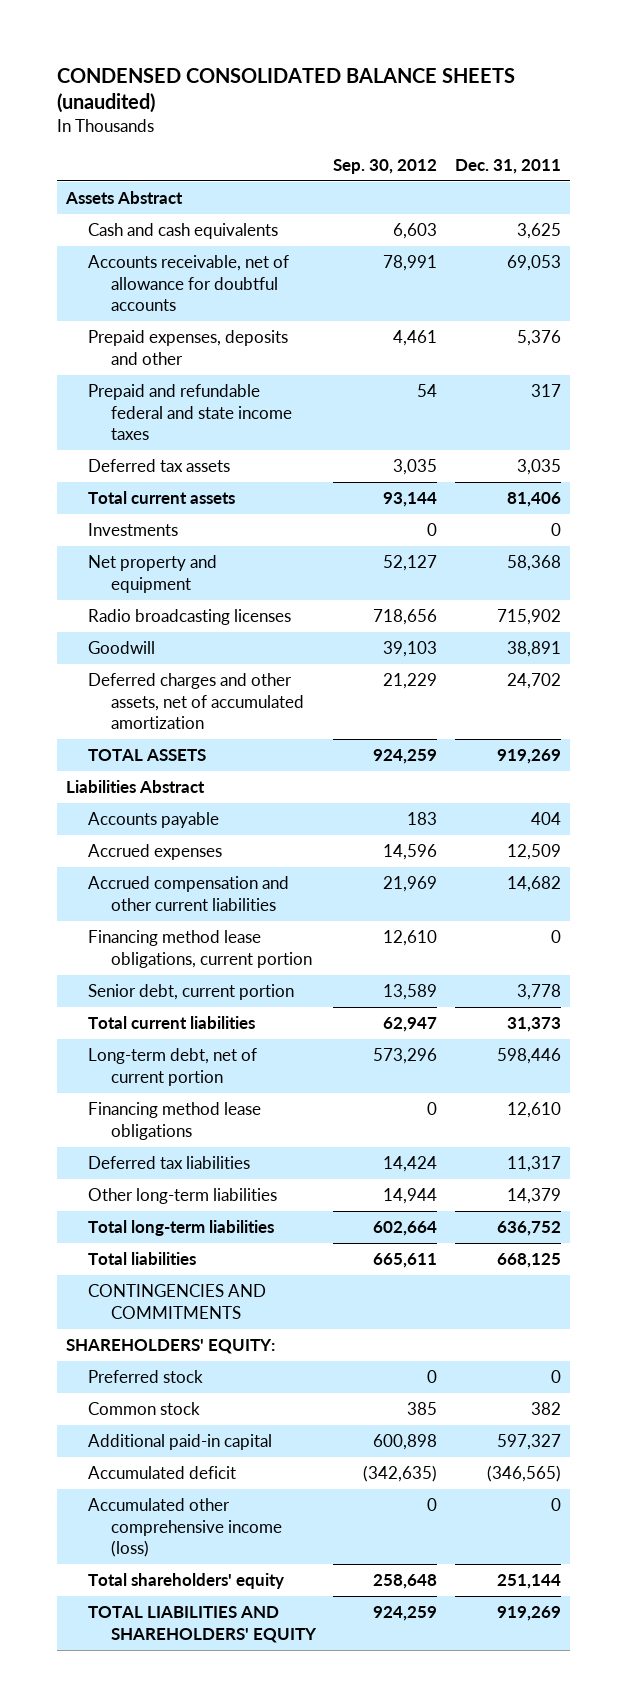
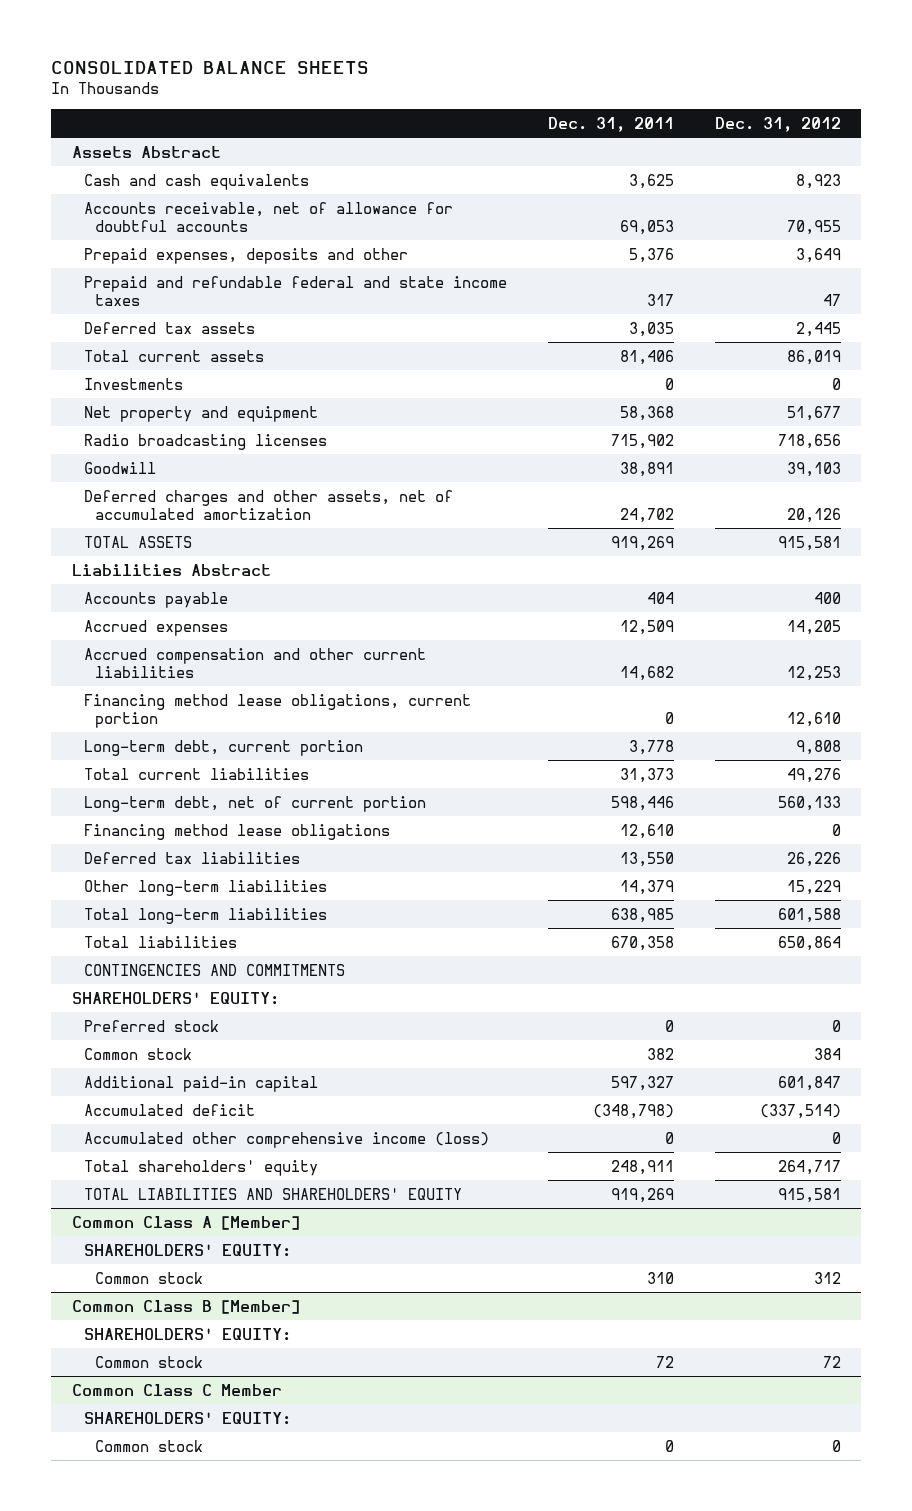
- CONDENSED CONSOLIDATED BALANCE SHEETS (unaudited)
+ CONSOLIDATED BALANCE SHEETS
- | Sep. 30, 2012 | Dec. 31, 2011
+ | Dec. 31, 2011 | Dec. 31, 2012
- Senior debt, current portion | 13,589 | 3,778
+ Long-term debt, current portion | 3,778 | 9,808
- Deferred tax liabilities | 14,424 | 11,317
+ Deferred tax liabilities | 13,550 | 26,226
- Total long-term liabilities | 602,664 | 636,752
- Total liabilities | 665,611 | 668,125
+ Total long-term liabilities | 638,985 | 601,588
+ Total liabilities | 670,358 | 650,864
- Accumulated deficit | (342,635) | (346,565)
+ Accumulated deficit | (348,798) | (337,514)
- Total shareholders' equity | 258,648 | 251,144
+ Total shareholders' equity | 248,911 | 264,717
+ Common Class A [Member]
+ SHAREHOLDERS' EQUITY:
+ Common stock | 310 | 312
+ Common Class B [Member]
+ SHAREHOLDERS' EQUITY:
+ Common stock | 72 | 72
+ Common Class C Member
+ SHAREHOLDERS' EQUITY:
+ Common stock | 0 | 0

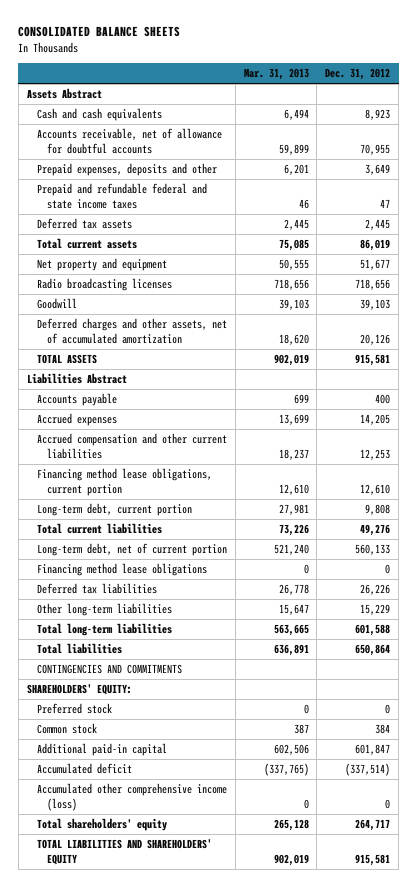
- | Dec. 31, 2011 | Dec. 31, 2012
+ | Mar. 31, 2013 | Dec. 31, 2012
- Investments | 0 | 0
- Common Class A [Member]
- SHAREHOLDERS' EQUITY:
- Common stock | 310 | 312
- Common Class B [Member]
- SHAREHOLDERS' EQUITY:
- Common stock | 72 | 72
- Common Class C Member
- SHAREHOLDERS' EQUITY:
- Common stock | 0 | 0

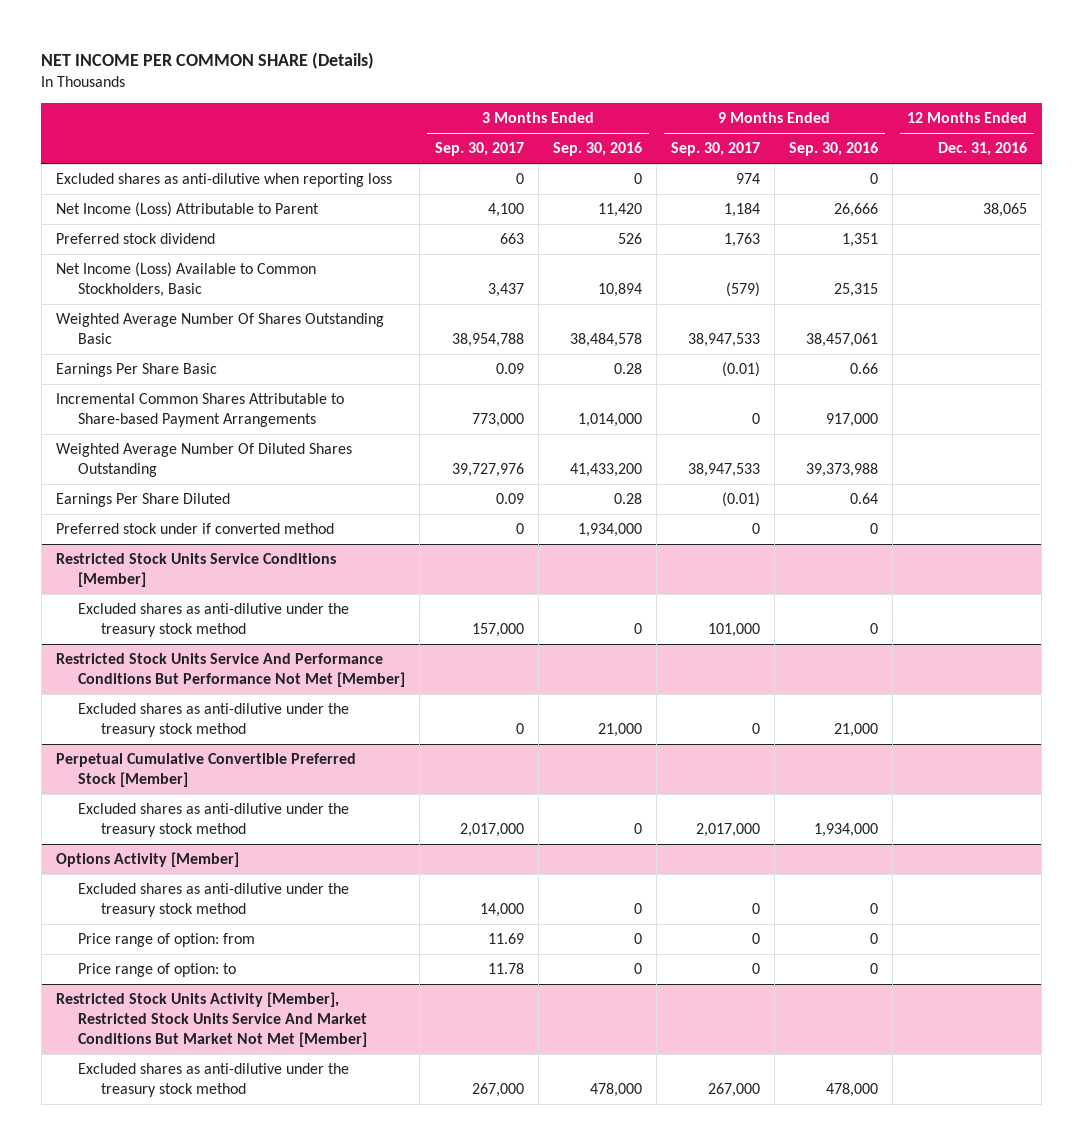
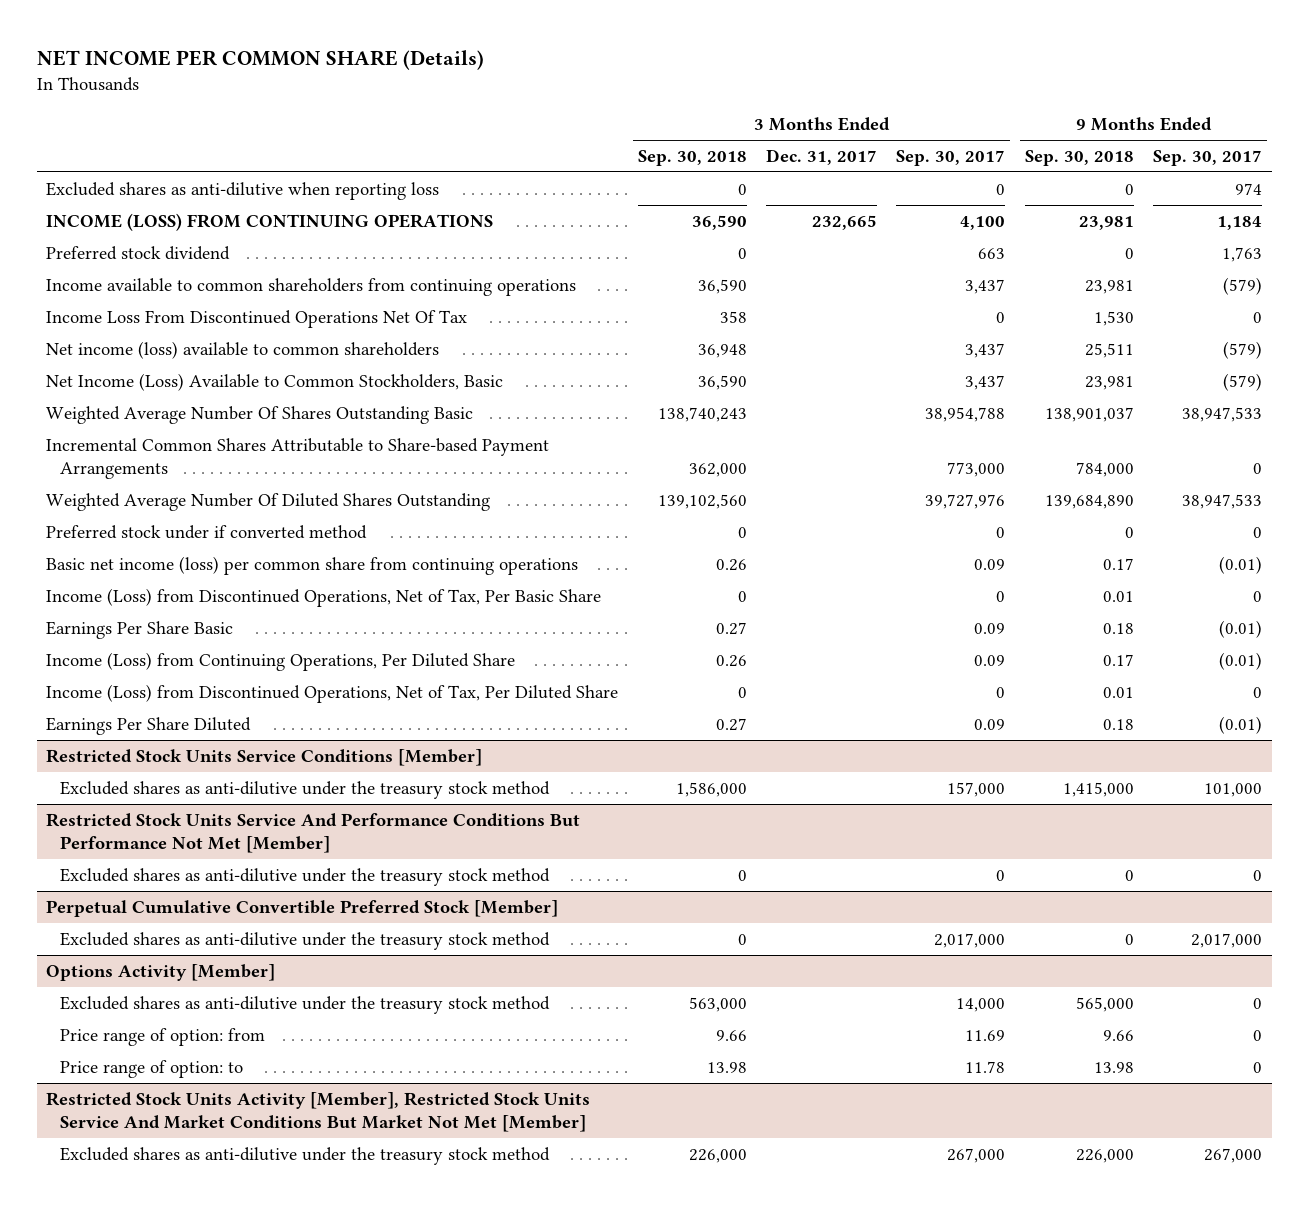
- | 3 Months Ended Sep. 30, 2017 | 3 Months Ended Sep. 30, 2016 | 9 Months Ended Sep. 30, 2017 | 9 Months Ended Sep. 30, 2016 | 12 Months Ended Dec. 31, 2016
+ | 3 Months Ended Sep. 30, 2018 | 3 Months Ended Dec. 31, 2017 | 3 Months Ended Sep. 30, 2017 | 9 Months Ended Sep. 30, 2018 | 9 Months Ended Sep. 30, 2017
- Net Income (Loss) Attributable to Parent | 4,100 | 11,420 | 1,184 | 26,666 | 38,065
+ INCOME (LOSS) FROM CONTINUING OPERATIONS | 36,590 | 232,665 | 4,100 | 23,981 | 1,184
+ Income available to common shareholders from continuing operations | 36,590 | | 3,437 | 23,981 | (579)
+ Income Loss From Discontinued Operations Net Of Tax | 358 | | 0 | 1,530 | 0
+ Net income (loss) available to common shareholders | 36,948 | | 3,437 | 25,511 | (579)
+ Basic net income (loss) per common share from continuing operations | 0.26 | | 0.09 | 0.17 | (0.01)
+ Income (Loss) from Discontinued Operations, Net of Tax, Per Basic Share | 0 | | 0 | 0.01 | 0
moved down: Earnings Per Share Basic | 0.27 | | 0.09 | 0.18 | (0.01)
+ Income (Loss) from Continuing Operations, Per Diluted Share | 0.26 | | 0.09 | 0.17 | (0.01)
+ Income (Loss) from Discontinued Operations, Net of Tax, Per Diluted Share | 0 | | 0 | 0.01 | 0
moved down: Earnings Per Share Diluted | 0.27 | | 0.09 | 0.18 | (0.01)

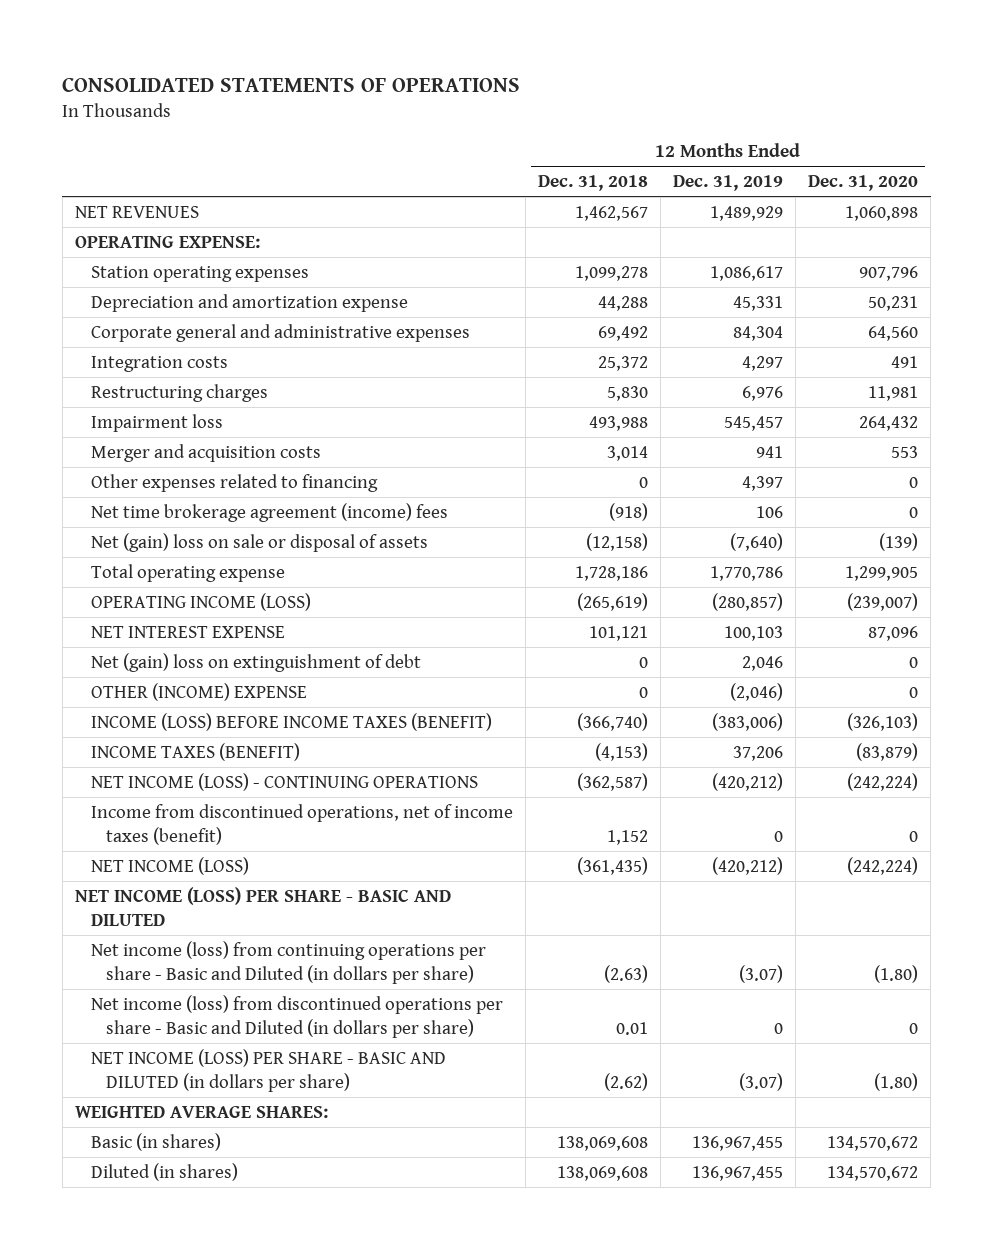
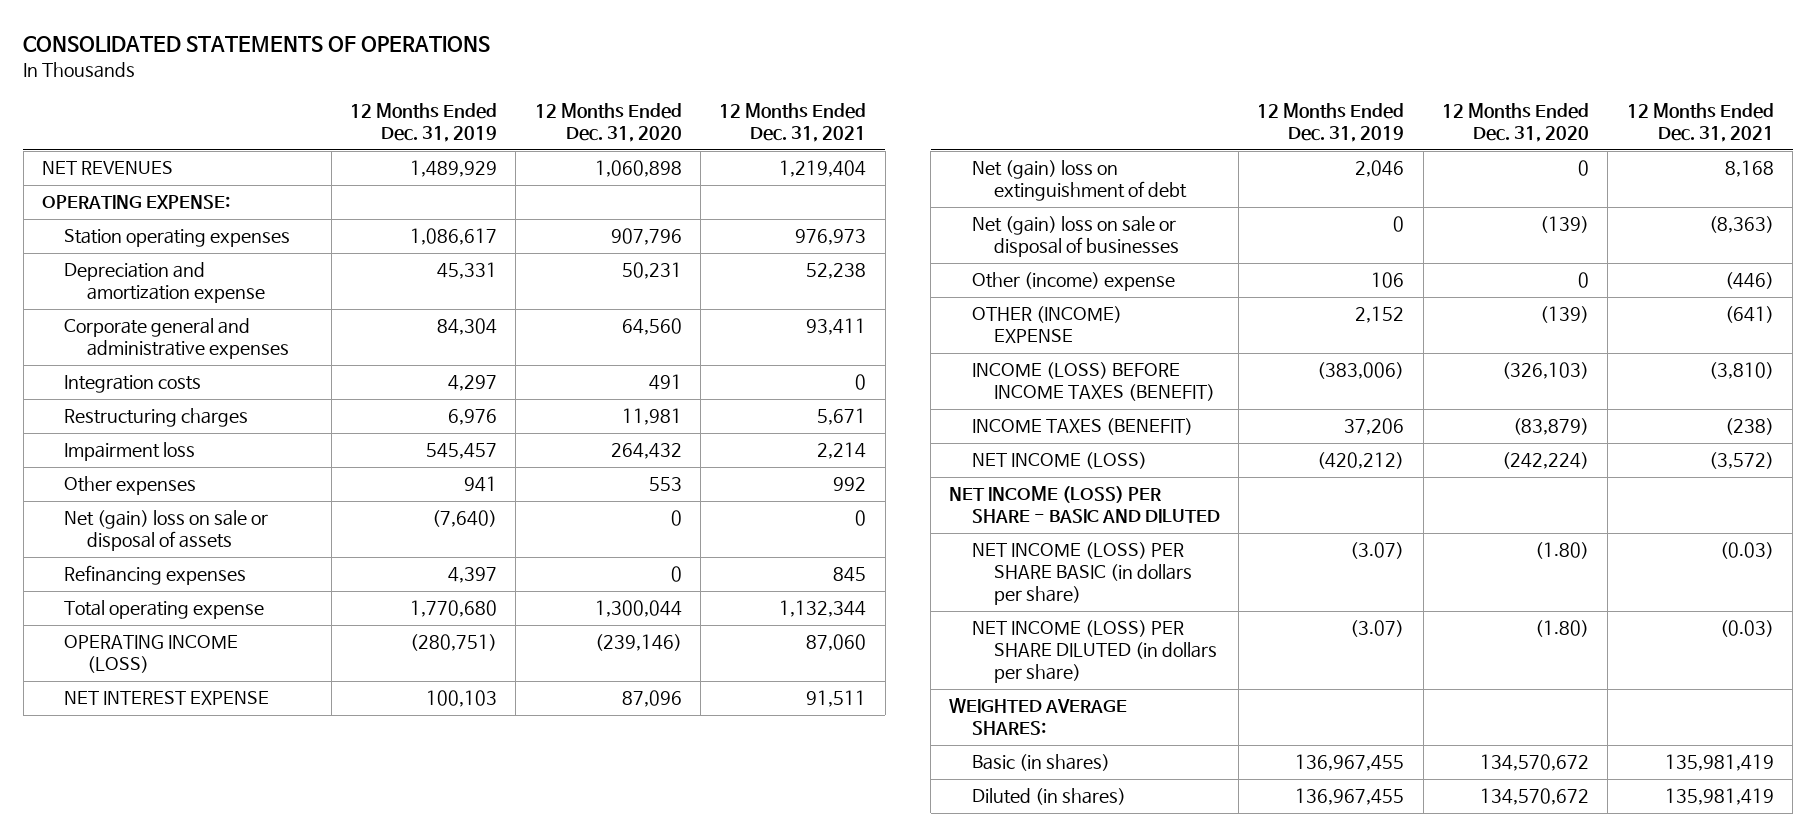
- | 12 Months Ended Dec. 31, 2018 | 12 Months Ended Dec. 31, 2019 | 12 Months Ended Dec. 31, 2020
+ | 12 Months Ended Dec. 31, 2019 | 12 Months Ended Dec. 31, 2020 | 12 Months Ended Dec. 31, 2021
- Merger and acquisition costs | 3,014 | 941 | 553
- Other expenses related to financing | 0 | 4,397 | 0
- Net time brokerage agreement (income) fees | (918) | 106 | 0
- Net (gain) loss on sale or disposal of assets | (12,158) | (7,640) | (139)
- Total operating expense | 1,728,186 | 1,770,786 | 1,299,905
- OPERATING INCOME (LOSS) | (265,619) | (280,857) | (239,007)
+ Other expenses | 941 | 553 | 992
+ Net (gain) loss on sale or disposal of assets | (7,640) | 0 | 0
+ Refinancing expenses | 4,397 | 0 | 845
+ Total operating expense | 1,770,680 | 1,300,044 | 1,132,344
+ OPERATING INCOME (LOSS) | (280,751) | (239,146) | 87,060
- OTHER (INCOME) EXPENSE | 0 | (2,046) | 0
+ Net (gain) loss on sale or disposal of businesses | 0 | (139) | (8,363)
+ Other (income) expense | 106 | 0 | (446)
+ OTHER (INCOME) EXPENSE | 2,152 | (139) | (641)
- NET INCOME (LOSS) - CONTINUING OPERATIONS | (362,587) | (420,212) | (242,224)
- Income from discontinued operations, net of income taxes (benefit) | 1,152 | 0 | 0
- Net income (loss) from continuing operations per share - Basic and Diluted (in dollars per share) | (2.63) | (3.07) | (1.80)
- Net income (loss) from discontinued operations per share - Basic and Diluted (in dollars per share) | 0.01 | 0 | 0
- NET INCOME (LOSS) PER SHARE - BASIC AND DILUTED (in dollars per share) | (2.62) | (3.07) | (1.80)
+ NET INCOME (LOSS) PER SHARE BASIC (in dollars per share) | (3.07) | (1.80) | (0.03)
+ NET INCOME (LOSS) PER SHARE DILUTED (in dollars per share) | (3.07) | (1.80) | (0.03)

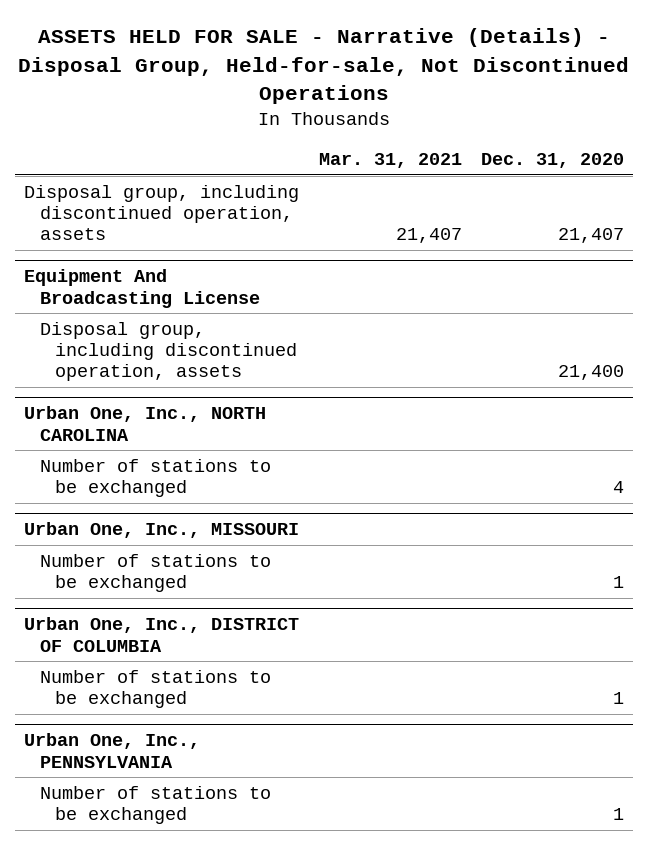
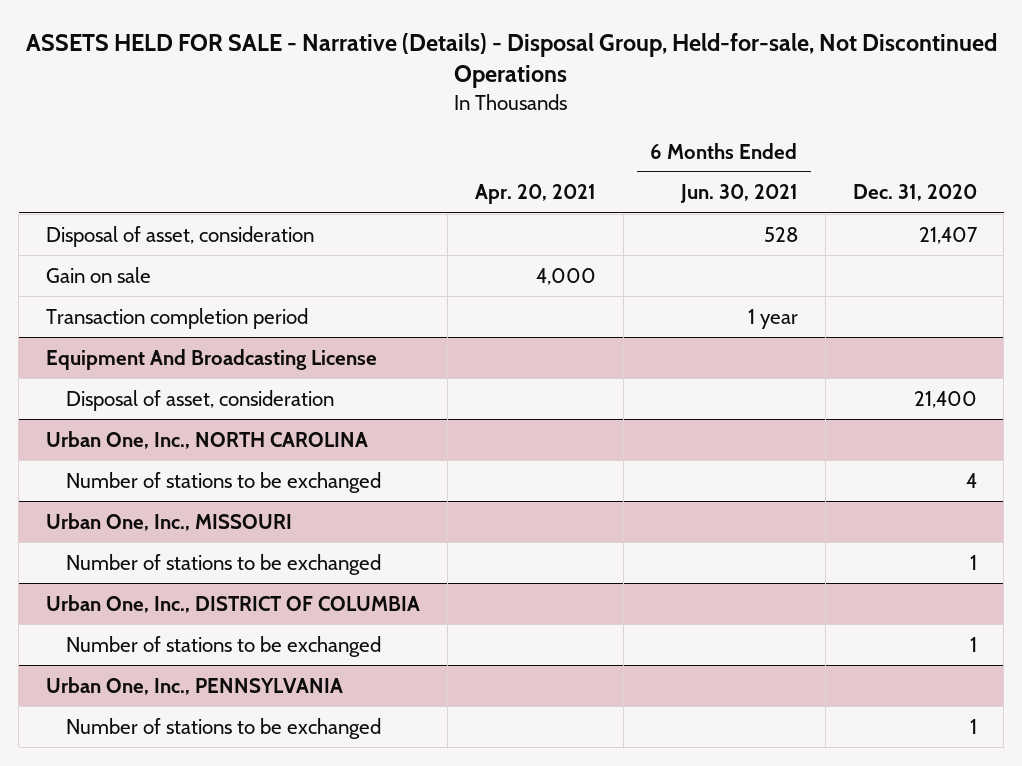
- | Mar. 31, 2021 | Dec. 31, 2020
+ | Apr. 20, 2021 | 6 Months Ended Jun. 30, 2021 | Dec. 31, 2020
- Disposal group, including discontinued operation, assets | 21,407 | 21,407
+ Disposal of asset, consideration | | 528 | 21,407
+ Gain on sale | 4,000 | |
+ Transaction completion period | | 1 year |
@ Equipment And Broadcasting License
- Disposal group, including discontinued operation, assets | | 21,400
+ Disposal of asset, consideration | | | 21,400

